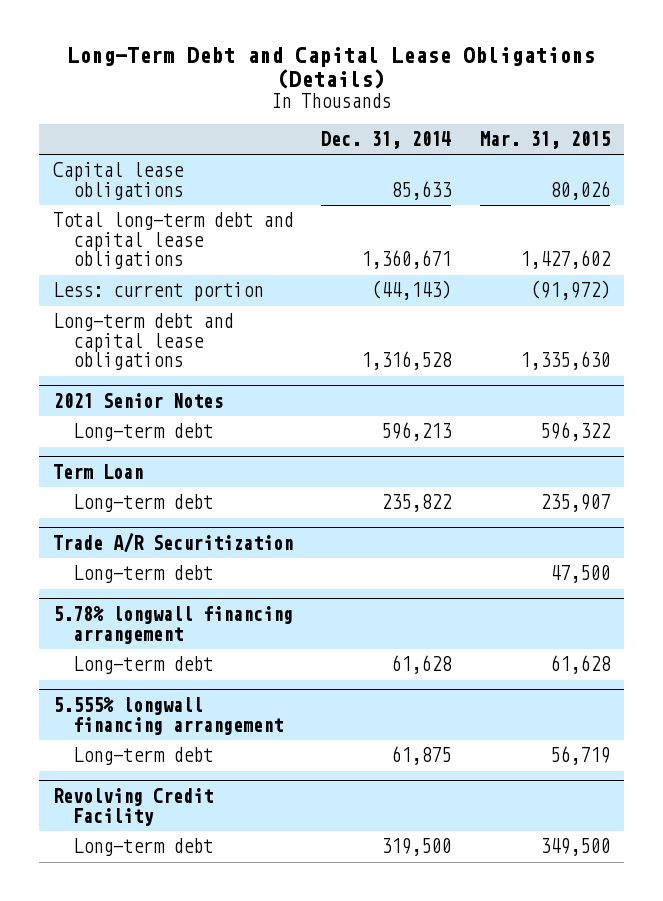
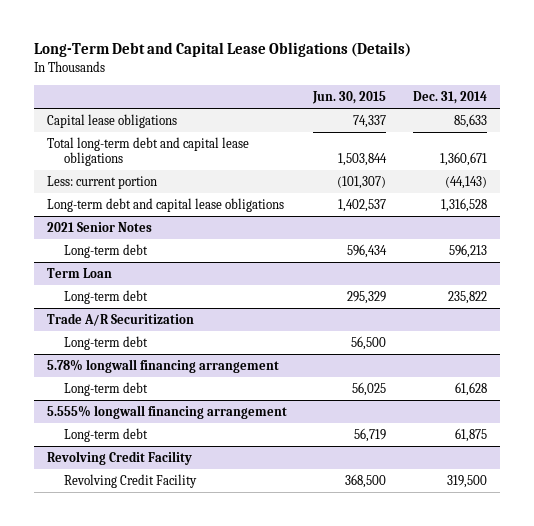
- | Dec. 31, 2014 | Mar. 31, 2015
+ | Jun. 30, 2015 | Dec. 31, 2014
@ Revolving Credit Facility
- Long-term debt | 319,500 | 349,500
+ Revolving Credit Facility | 368,500 | 319,500

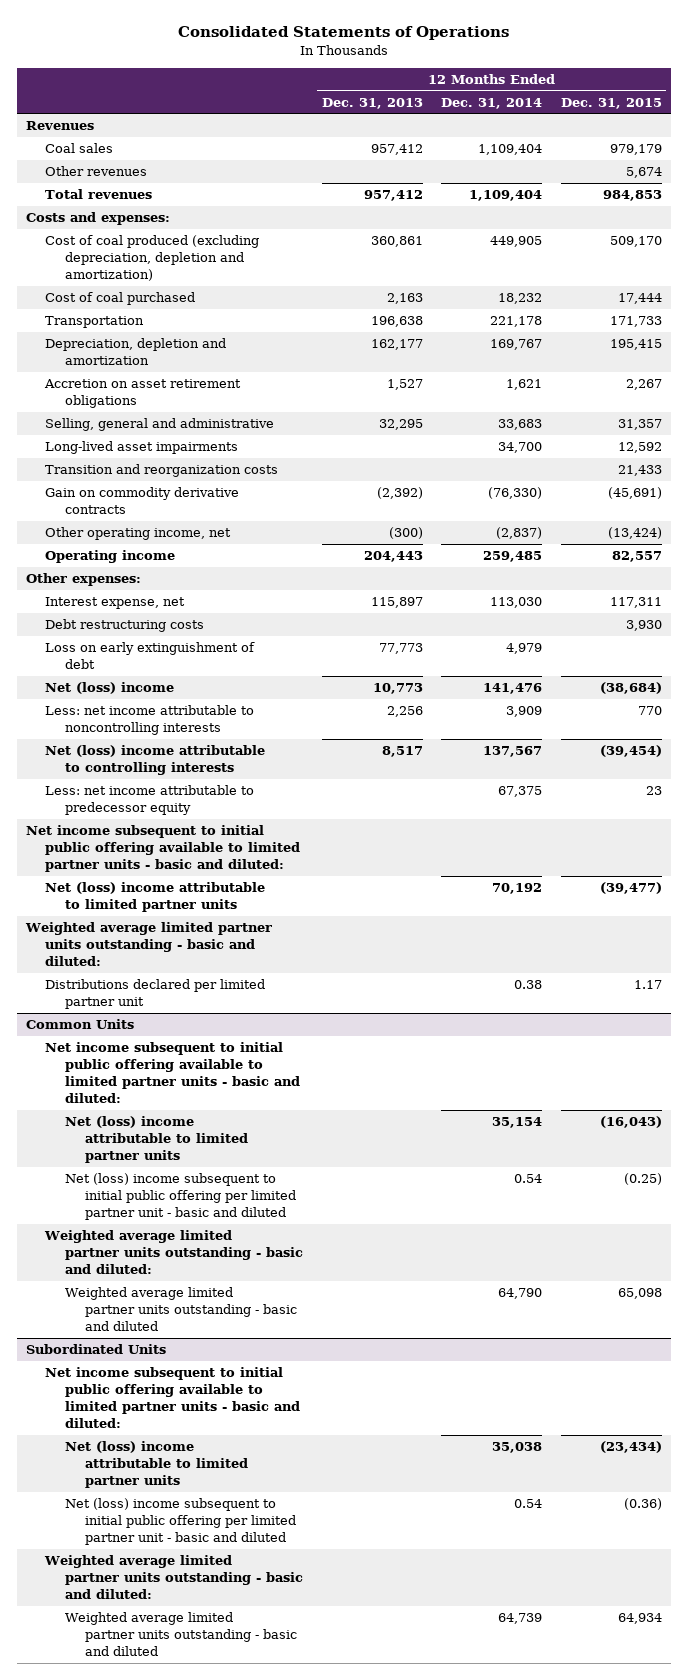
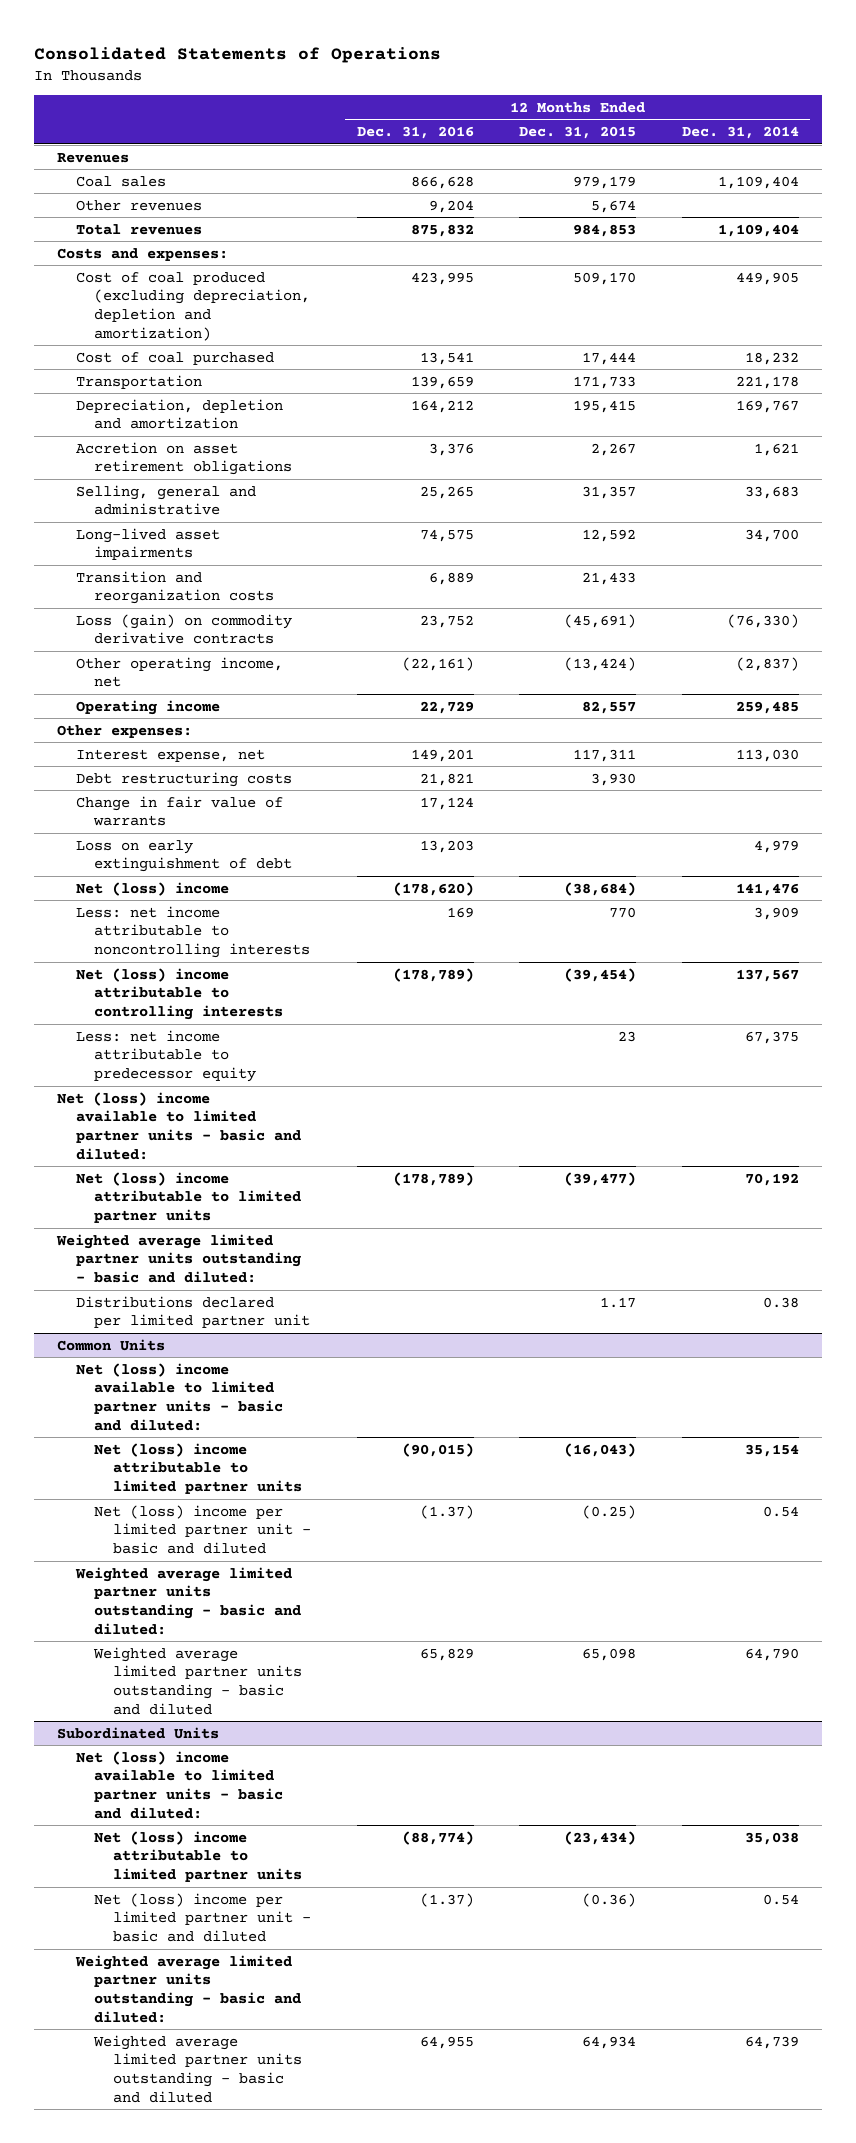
- | 12 Months Ended Dec. 31, 2013 | 12 Months Ended Dec. 31, 2014 | 12 Months Ended Dec. 31, 2015
+ | 12 Months Ended Dec. 31, 2016 | 12 Months Ended Dec. 31, 2015 | 12 Months Ended Dec. 31, 2014
- Gain on commodity derivative contracts | (2,392) | (76,330) | (45,691)
+ Loss (gain) on commodity derivative contracts | 23,752 | (45,691) | (76,330)
+ Change in fair value of warrants | 17,124 | |
- Net income subsequent to initial public offering available to limited partner units - basic and diluted:
+ Net (loss) income available to limited partner units - basic and diluted:
@ Common Units
- Net income subsequent to initial public offering available to limited partner units - basic and diluted:
+ Net (loss) income available to limited partner units - basic and diluted:
- Net (loss) income subsequent to initial public offering per limited partner unit - basic and diluted | | 0.54 | (0.25)
+ Net (loss) income per limited partner unit - basic and diluted | (1.37) | (0.25) | 0.54
@ Subordinated Units
- Net income subsequent to initial public offering available to limited partner units - basic and diluted:
+ Net (loss) income available to limited partner units - basic and diluted:
- Net (loss) income subsequent to initial public offering per limited partner unit - basic and diluted | | 0.54 | (0.36)
+ Net (loss) income per limited partner unit - basic and diluted | (1.37) | (0.36) | 0.54

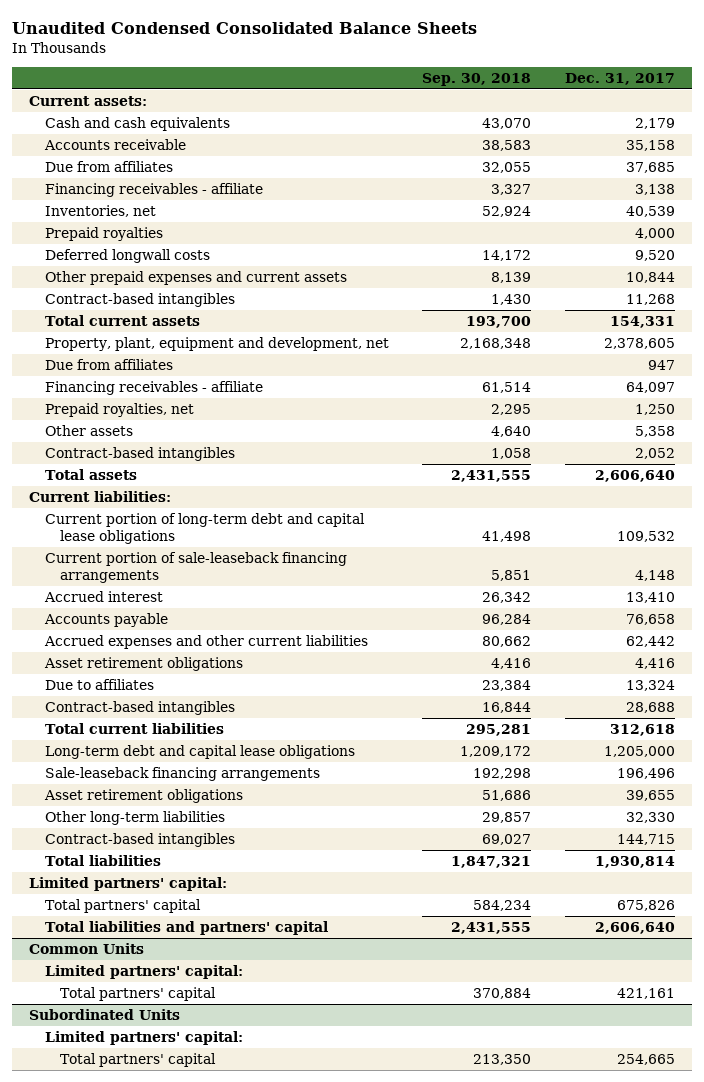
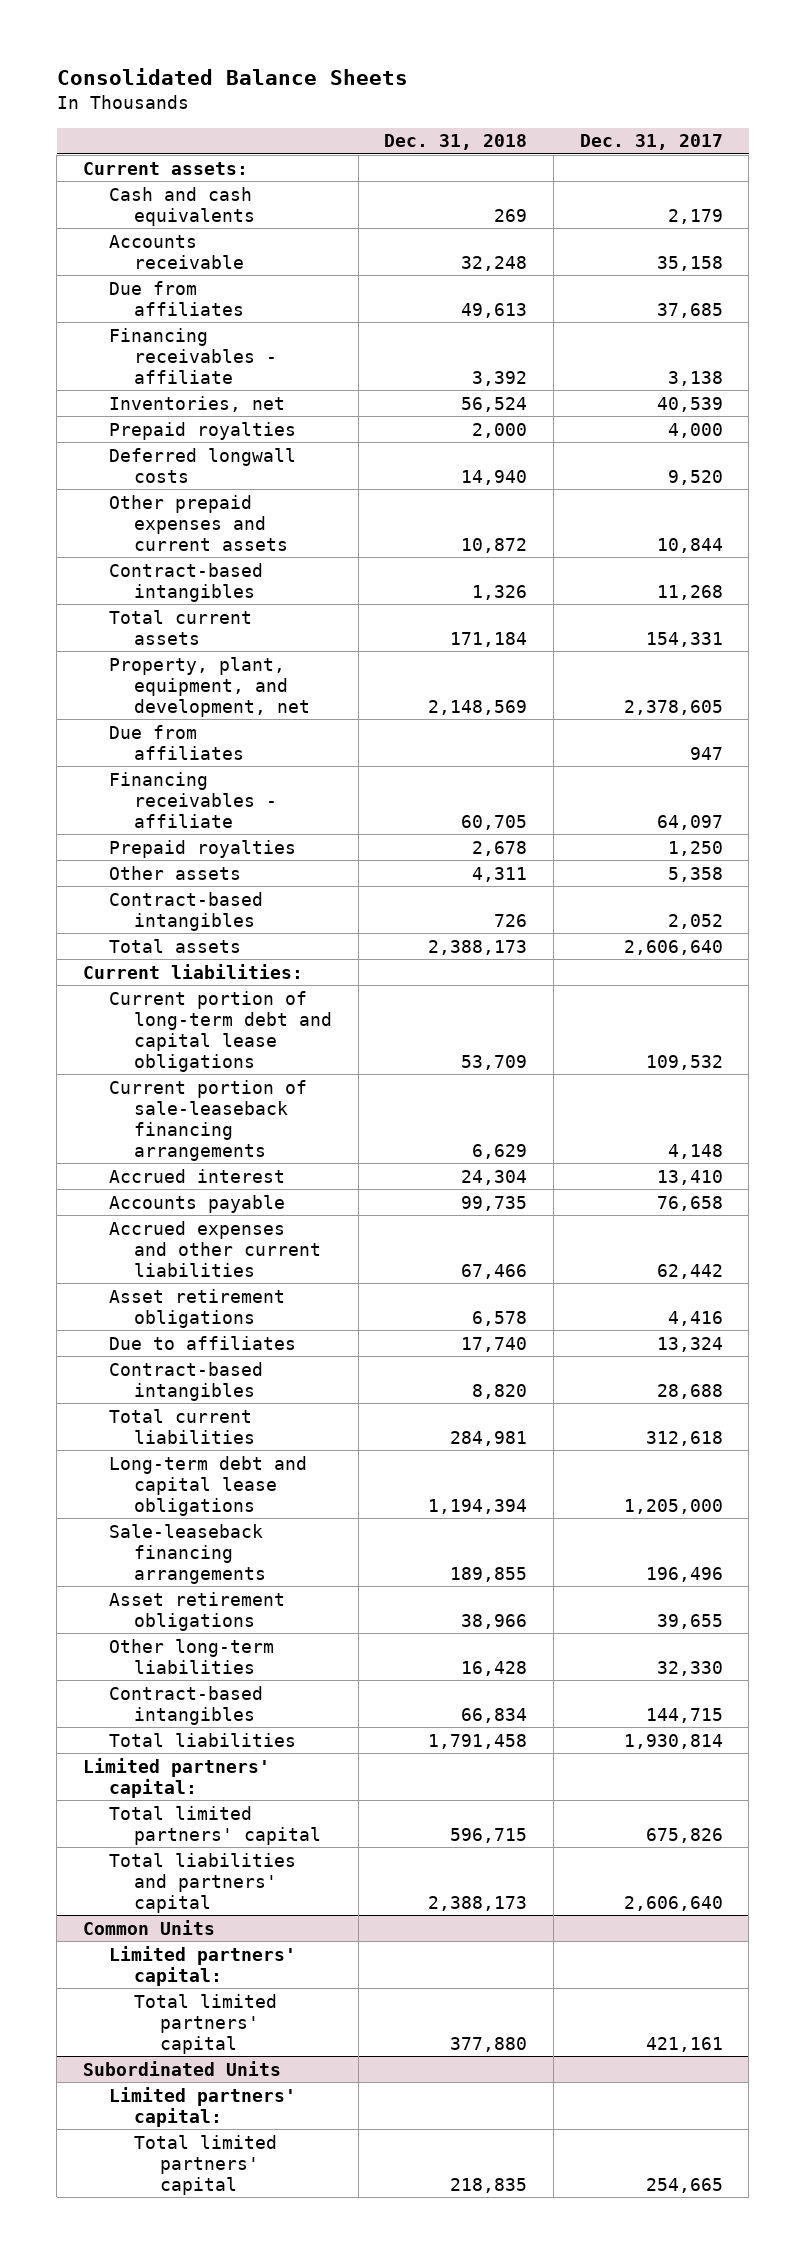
- Unaudited Condensed Consolidated Balance Sheets
+ Consolidated Balance Sheets
- | Sep. 30, 2018 | Dec. 31, 2017
+ | Dec. 31, 2018 | Dec. 31, 2017
- Property, plant, equipment and development, net | 2,168,348 | 2,378,605
+ Property, plant, equipment, and development, net | 2,148,569 | 2,378,605
- Prepaid royalties, net | 2,295 | 1,250
+ Prepaid royalties | 2,678 | 1,250
- Total partners' capital | 584,234 | 675,826
+ Total limited partners' capital | 596,715 | 675,826
@ Common Units
- Total partners' capital | 370,884 | 421,161
+ Total limited partners' capital | 377,880 | 421,161
@ Subordinated Units
- Total partners' capital | 213,350 | 254,665
+ Total limited partners' capital | 218,835 | 254,665

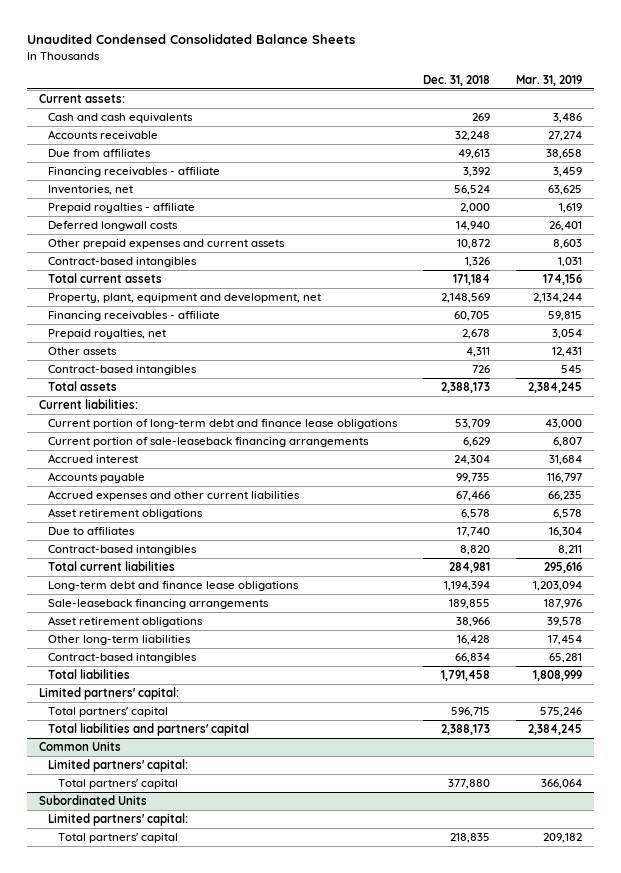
- Consolidated Balance Sheets
+ Unaudited Condensed Consolidated Balance Sheets
- | Dec. 31, 2018 | Dec. 31, 2017
+ | Dec. 31, 2018 | Mar. 31, 2019
- Prepaid royalties | 2,000 | 4,000
+ Prepaid royalties - affiliate | 2,000 | 1,619
- Property, plant, equipment, and development, net | 2,148,569 | 2,378,605
- Due from affiliates | | 947
+ Property, plant, equipment and development, net | 2,148,569 | 2,134,244
- Prepaid royalties | 2,678 | 1,250
+ Prepaid royalties, net | 2,678 | 3,054
- Current portion of long-term debt and capital lease obligations | 53,709 | 109,532
+ Current portion of long-term debt and finance lease obligations | 53,709 | 43,000
- Long-term debt and capital lease obligations | 1,194,394 | 1,205,000
+ Long-term debt and finance lease obligations | 1,194,394 | 1,203,094
- Total limited partners' capital | 596,715 | 675,826
+ Total partners' capital | 596,715 | 575,246
@ Common Units
- Total limited partners' capital | 377,880 | 421,161
+ Total partners' capital | 377,880 | 366,064
@ Subordinated Units
- Total limited partners' capital | 218,835 | 254,665
+ Total partners' capital | 218,835 | 209,182

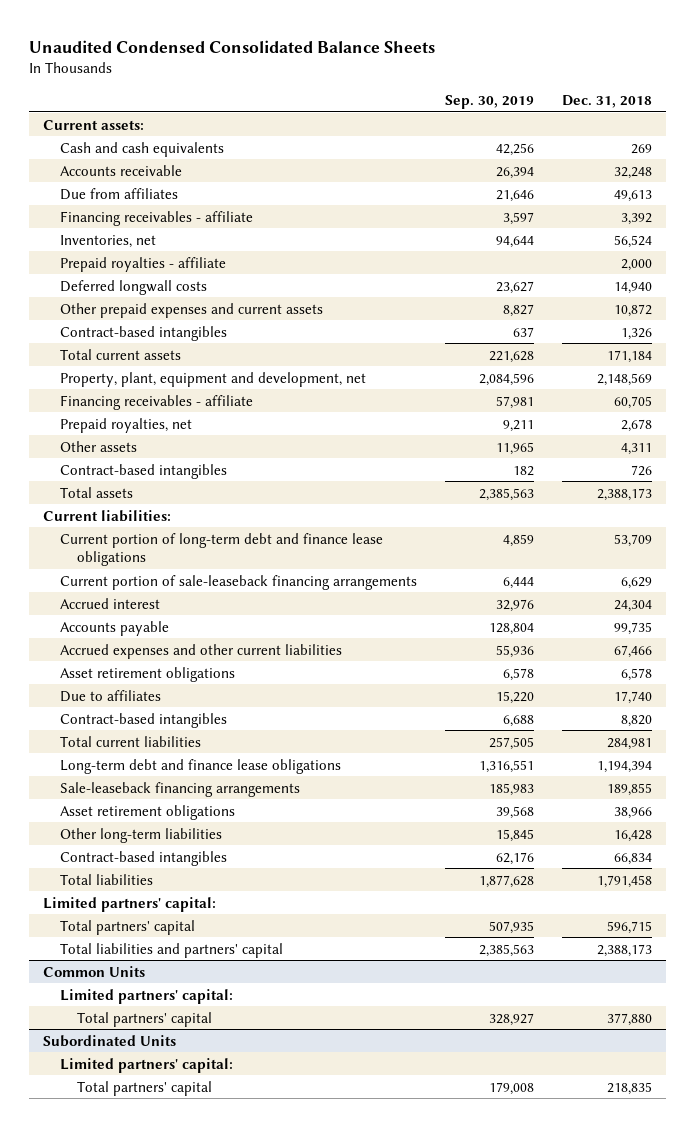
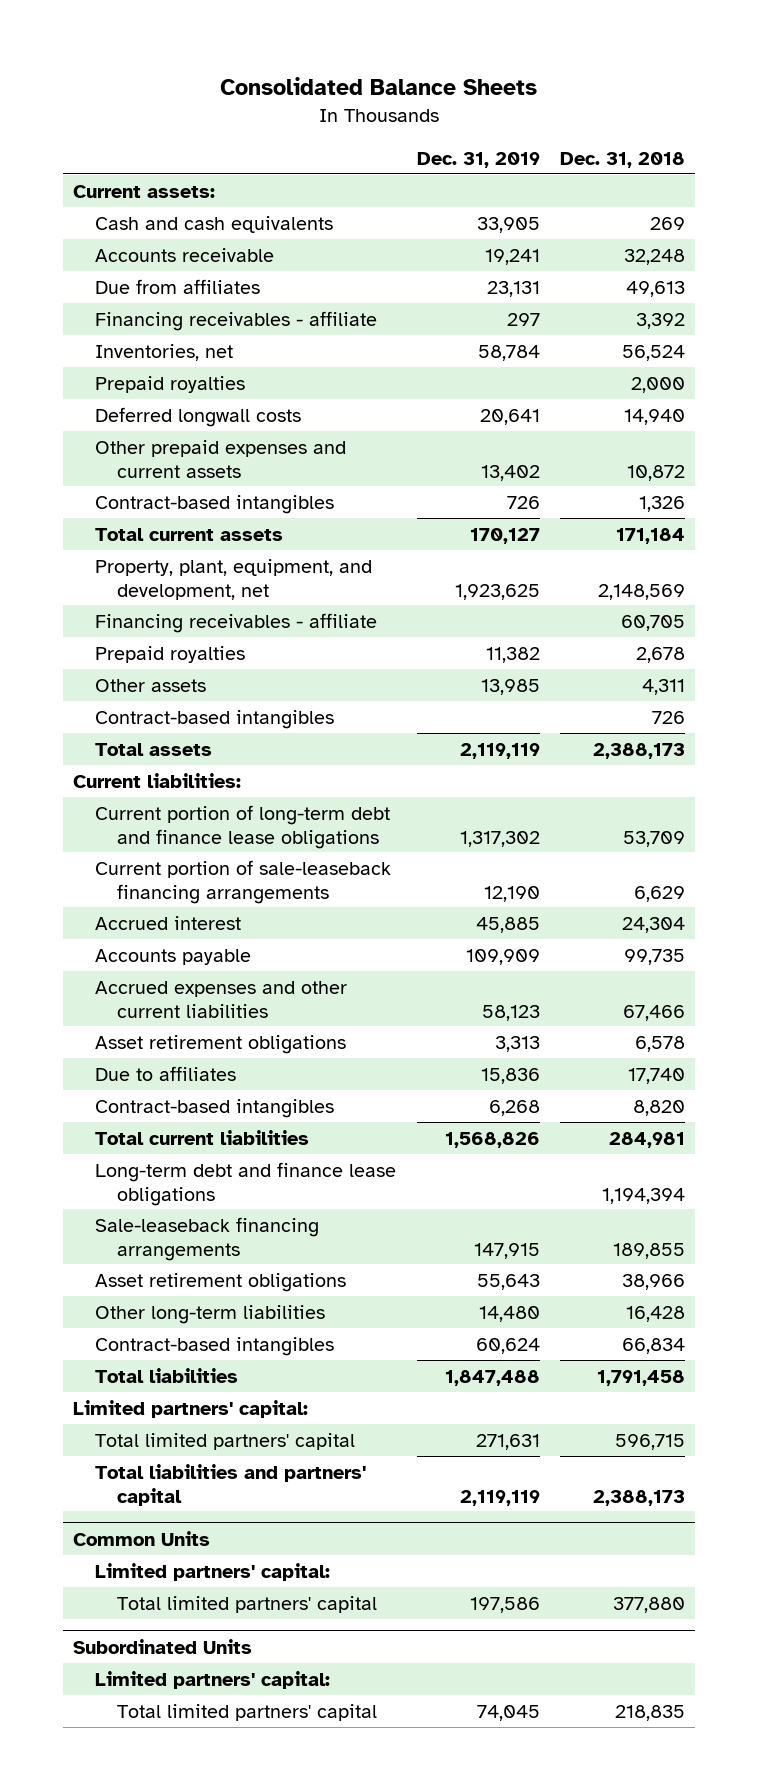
- Unaudited Condensed Consolidated Balance Sheets
+ Consolidated Balance Sheets
- | Sep. 30, 2019 | Dec. 31, 2018
+ | Dec. 31, 2019 | Dec. 31, 2018
- Prepaid royalties - affiliate | | 2,000
+ Prepaid royalties | | 2,000
- Property, plant, equipment and development, net | 2,084,596 | 2,148,569
+ Property, plant, equipment, and development, net | 1,923,625 | 2,148,569
- Prepaid royalties, net | 9,211 | 2,678
+ Prepaid royalties | 11,382 | 2,678
- Total partners' capital | 507,935 | 596,715
+ Total limited partners' capital | 271,631 | 596,715
@ Common Units
- Total partners' capital | 328,927 | 377,880
+ Total limited partners' capital | 197,586 | 377,880
@ Subordinated Units
- Total partners' capital | 179,008 | 218,835
+ Total limited partners' capital | 74,045 | 218,835

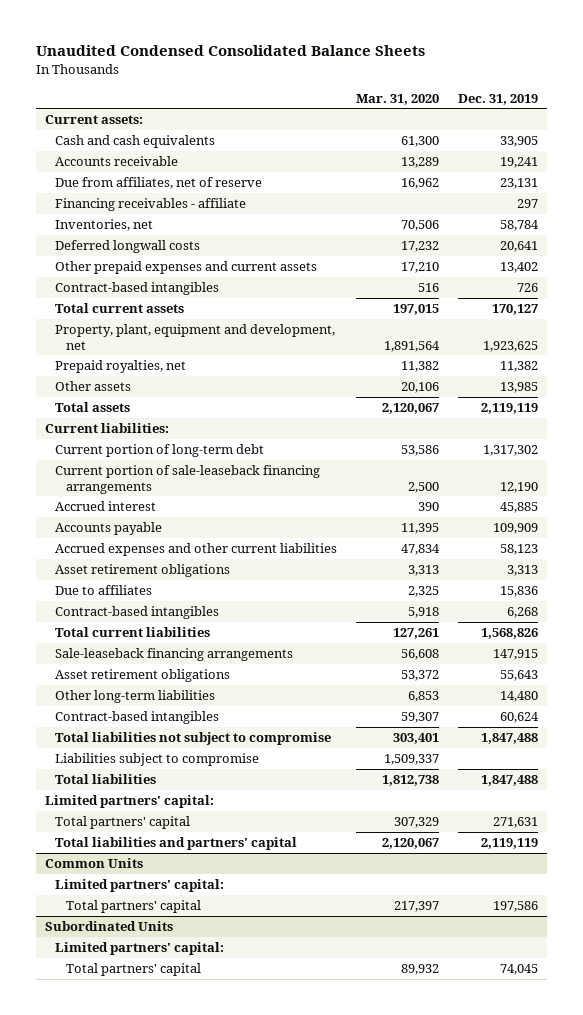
- Consolidated Balance Sheets
+ Unaudited Condensed Consolidated Balance Sheets
- | Dec. 31, 2019 | Dec. 31, 2018
+ | Mar. 31, 2020 | Dec. 31, 2019
- Due from affiliates | 23,131 | 49,613
+ Due from affiliates, net of reserve | 16,962 | 23,131
- Prepaid royalties | | 2,000
- Property, plant, equipment, and development, net | 1,923,625 | 2,148,569
- Financing receivables - affiliate | | 60,705
- Prepaid royalties | 11,382 | 2,678
+ Property, plant, equipment and development, net | 1,891,564 | 1,923,625
+ Prepaid royalties, net | 11,382 | 11,382
- Contract-based intangibles | | 726
- Current portion of long-term debt and finance lease obligations | 1,317,302 | 53,709
+ Current portion of long-term debt | 53,586 | 1,317,302
- Long-term debt and finance lease obligations | | 1,194,394
+ Total liabilities not subject to compromise | 303,401 | 1,847,488
+ Liabilities subject to compromise | 1,509,337 |
- Total limited partners' capital | 271,631 | 596,715
+ Total partners' capital | 307,329 | 271,631
@ Common Units
- Total limited partners' capital | 197,586 | 377,880
+ Total partners' capital | 217,397 | 197,586
@ Subordinated Units
- Total limited partners' capital | 74,045 | 218,835
+ Total partners' capital | 89,932 | 74,045

